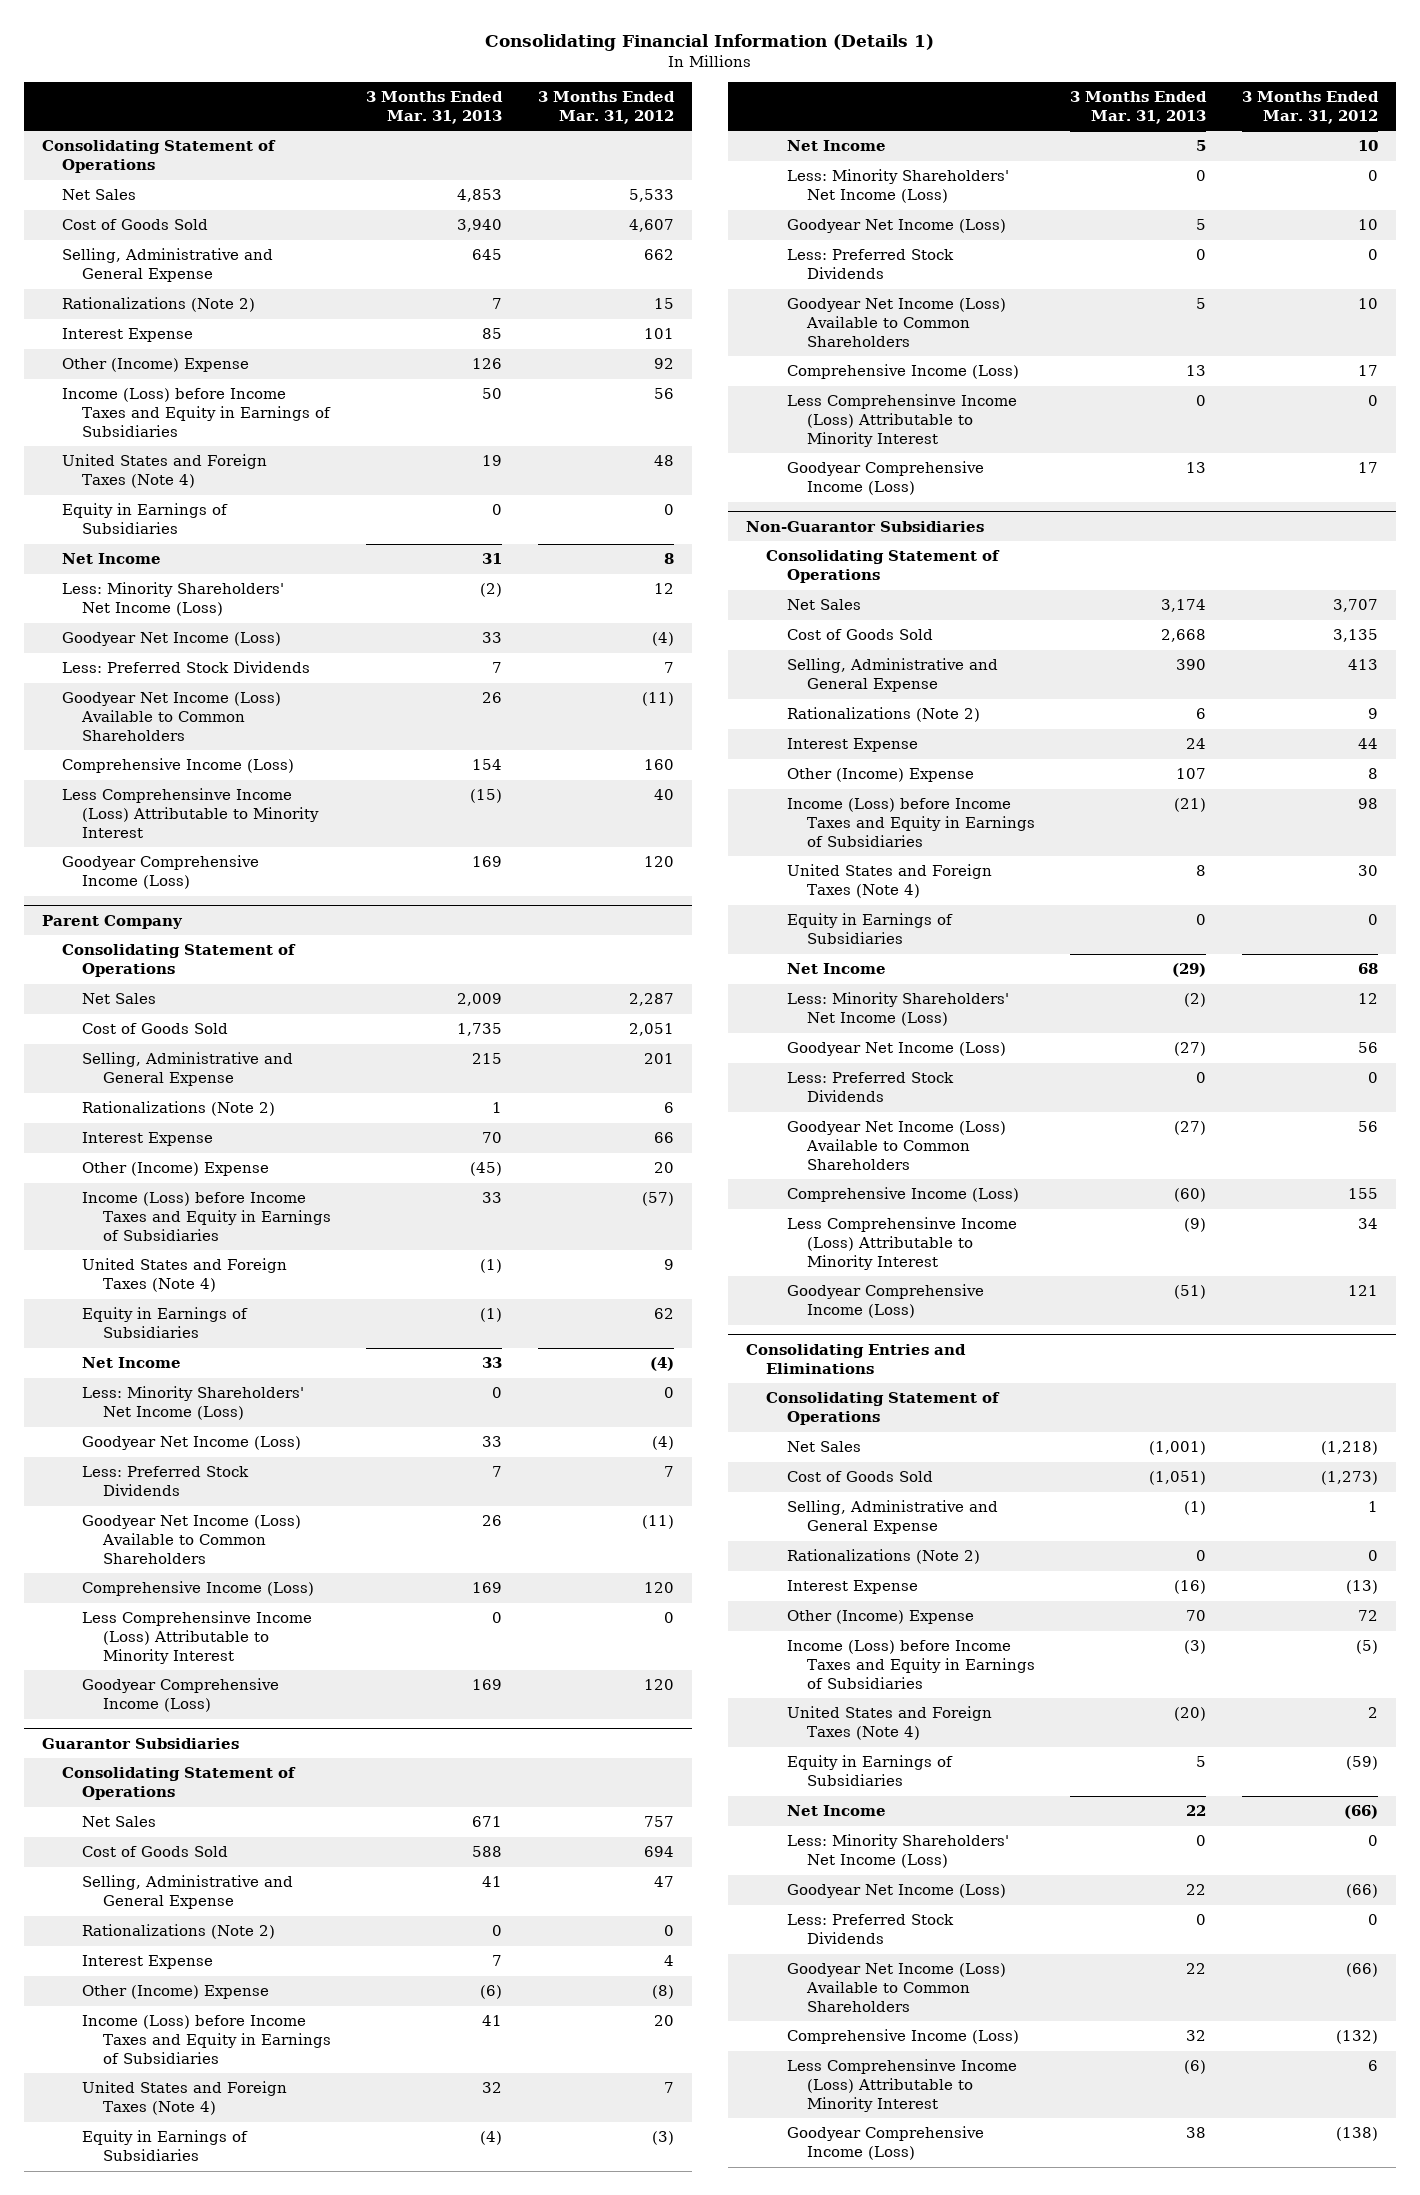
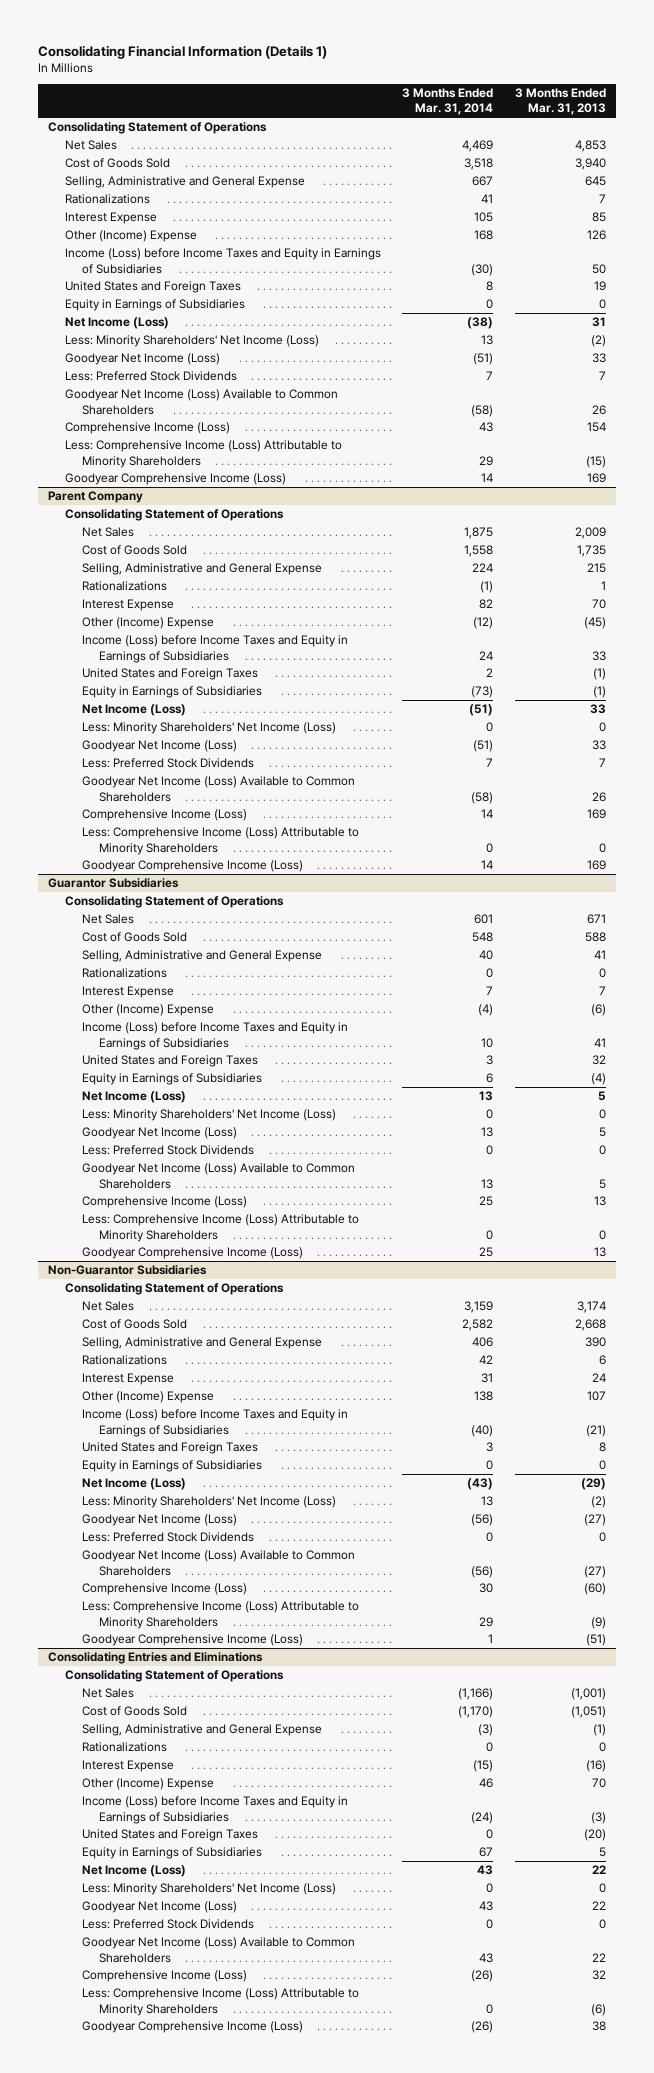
- | 3 Months Ended Mar. 31, 2013 | 3 Months Ended Mar. 31, 2012
+ | 3 Months Ended Mar. 31, 2014 | 3 Months Ended Mar. 31, 2013
- Rationalizations (Note 2) | 7 | 15
+ Rationalizations | 41 | 7
- United States and Foreign Taxes (Note 4) | 19 | 48
+ United States and Foreign Taxes | 8 | 19
- Net Income | 31 | 8
+ Net Income (Loss) | (38) | 31
- Less Comprehensinve Income (Loss) Attributable to Minority Interest | (15) | 40
+ Less: Comprehensive Income (Loss) Attributable to Minority Shareholders | 29 | (15)
@ Parent Company
- Rationalizations (Note 2) | 1 | 6
+ Rationalizations | (1) | 1
- United States and Foreign Taxes (Note 4) | (1) | 9
+ United States and Foreign Taxes | 2 | (1)
- Net Income | 33 | (4)
+ Net Income (Loss) | (51) | 33
- Less Comprehensinve Income (Loss) Attributable to Minority Interest | 0 | 0
+ Less: Comprehensive Income (Loss) Attributable to Minority Shareholders | 0 | 0
@ Guarantor Subsidiaries
- Rationalizations (Note 2) | 0 | 0
+ Rationalizations | 0 | 0
- United States and Foreign Taxes (Note 4) | 32 | 7
+ United States and Foreign Taxes | 3 | 32
- Net Income | 5 | 10
+ Net Income (Loss) | 13 | 5
- Less Comprehensinve Income (Loss) Attributable to Minority Interest | 0 | 0
+ Less: Comprehensive Income (Loss) Attributable to Minority Shareholders | 0 | 0
@ Non-Guarantor Subsidiaries
- Rationalizations (Note 2) | 6 | 9
+ Rationalizations | 42 | 6
- United States and Foreign Taxes (Note 4) | 8 | 30
+ United States and Foreign Taxes | 3 | 8
- Net Income | (29) | 68
+ Net Income (Loss) | (43) | (29)
- Less Comprehensinve Income (Loss) Attributable to Minority Interest | (9) | 34
+ Less: Comprehensive Income (Loss) Attributable to Minority Shareholders | 29 | (9)
@ Consolidating Entries and Eliminations
- Rationalizations (Note 2) | 0 | 0
+ Rationalizations | 0 | 0
- United States and Foreign Taxes (Note 4) | (20) | 2
+ United States and Foreign Taxes | 0 | (20)
- Net Income | 22 | (66)
+ Net Income (Loss) | 43 | 22
- Less Comprehensinve Income (Loss) Attributable to Minority Interest | (6) | 6
+ Less: Comprehensive Income (Loss) Attributable to Minority Shareholders | 0 | (6)

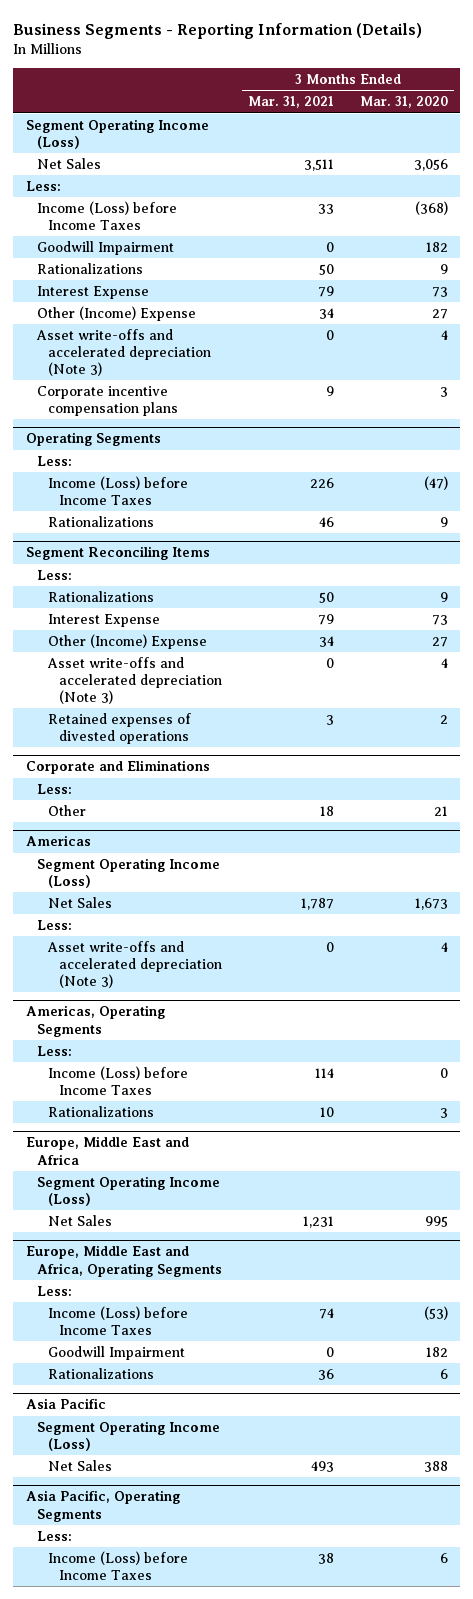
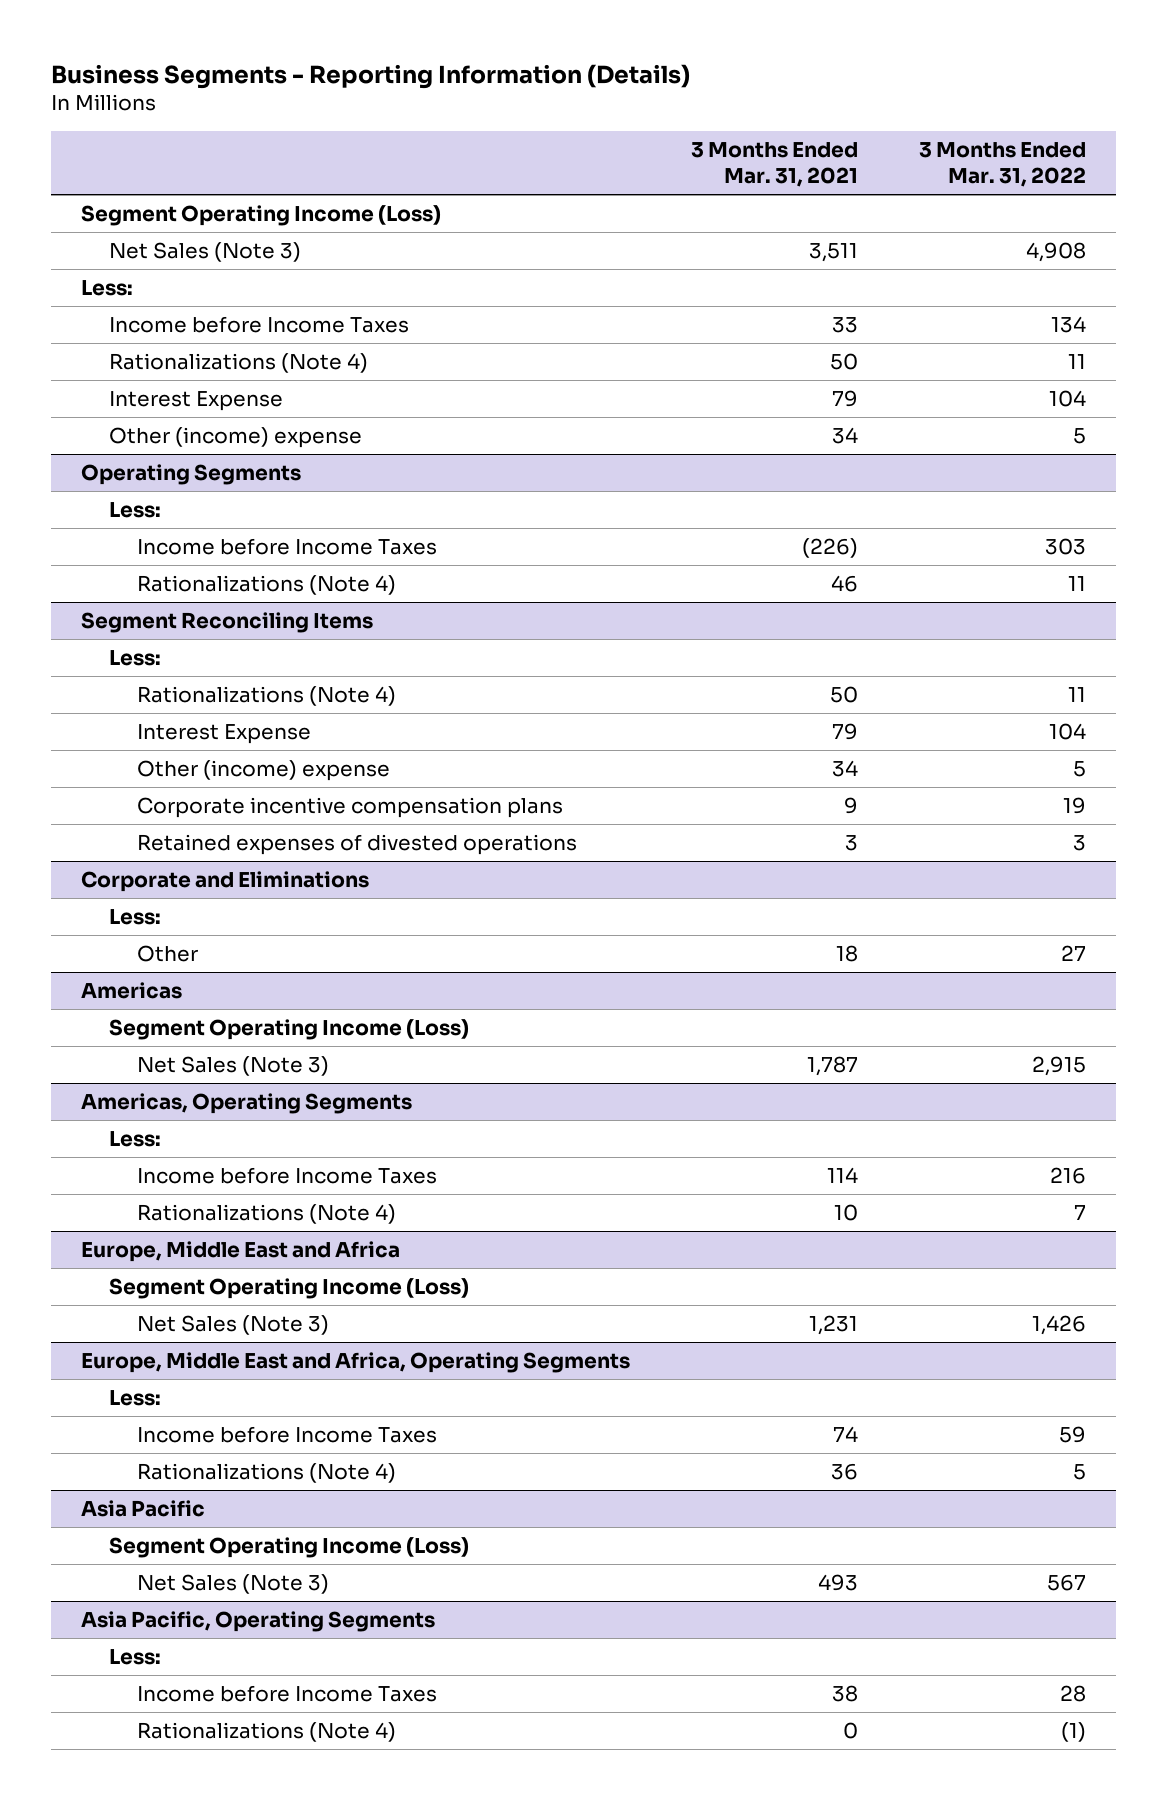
- | 3 Months Ended Mar. 31, 2021 | 3 Months Ended Mar. 31, 2020
+ | 3 Months Ended Mar. 31, 2021 | 3 Months Ended Mar. 31, 2022
- Net Sales | 3,511 | 3,056
+ Net Sales (Note 3) | 3,511 | 4,908
- Income (Loss) before Income Taxes | 33 | (368)
- Goodwill Impairment | 0 | 182
- Rationalizations | 50 | 9
+ Income before Income Taxes | 33 | 134
+ Rationalizations (Note 4) | 50 | 11
- Other (Income) Expense | 34 | 27
- Asset write-offs and accelerated depreciation (Note 3) | 0 | 4
- Corporate incentive compensation plans | 9 | 3
+ Other (income) expense | 34 | 5
@ Operating Segments
- Income (Loss) before Income Taxes | 226 | (47)
- Rationalizations | 46 | 9
+ Income before Income Taxes | (226) | 303
+ Rationalizations (Note 4) | 46 | 11
@ Segment Reconciling Items
- Rationalizations | 50 | 9
+ Rationalizations (Note 4) | 50 | 11
- Other (Income) Expense | 34 | 27
- Asset write-offs and accelerated depreciation (Note 3) | 0 | 4
+ Other (income) expense | 34 | 5
+ Corporate incentive compensation plans | 9 | 19
@ Americas
- Net Sales | 1,787 | 1,673
- Less:
- Asset write-offs and accelerated depreciation (Note 3) | 0 | 4
+ Net Sales (Note 3) | 1,787 | 2,915
@ Americas, Operating Segments
- Income (Loss) before Income Taxes | 114 | 0
- Rationalizations | 10 | 3
+ Income before Income Taxes | 114 | 216
+ Rationalizations (Note 4) | 10 | 7
@ Europe, Middle East and Africa
- Net Sales | 1,231 | 995
+ Net Sales (Note 3) | 1,231 | 1,426
@ Europe, Middle East and Africa, Operating Segments
- Income (Loss) before Income Taxes | 74 | (53)
- Goodwill Impairment | 0 | 182
- Rationalizations | 36 | 6
+ Income before Income Taxes | 74 | 59
+ Rationalizations (Note 4) | 36 | 5
@ Asia Pacific
- Net Sales | 493 | 388
+ Net Sales (Note 3) | 493 | 567
@ Asia Pacific, Operating Segments
- Income (Loss) before Income Taxes | 38 | 6
+ Income before Income Taxes | 38 | 28
+ Rationalizations (Note 4) | 0 | (1)

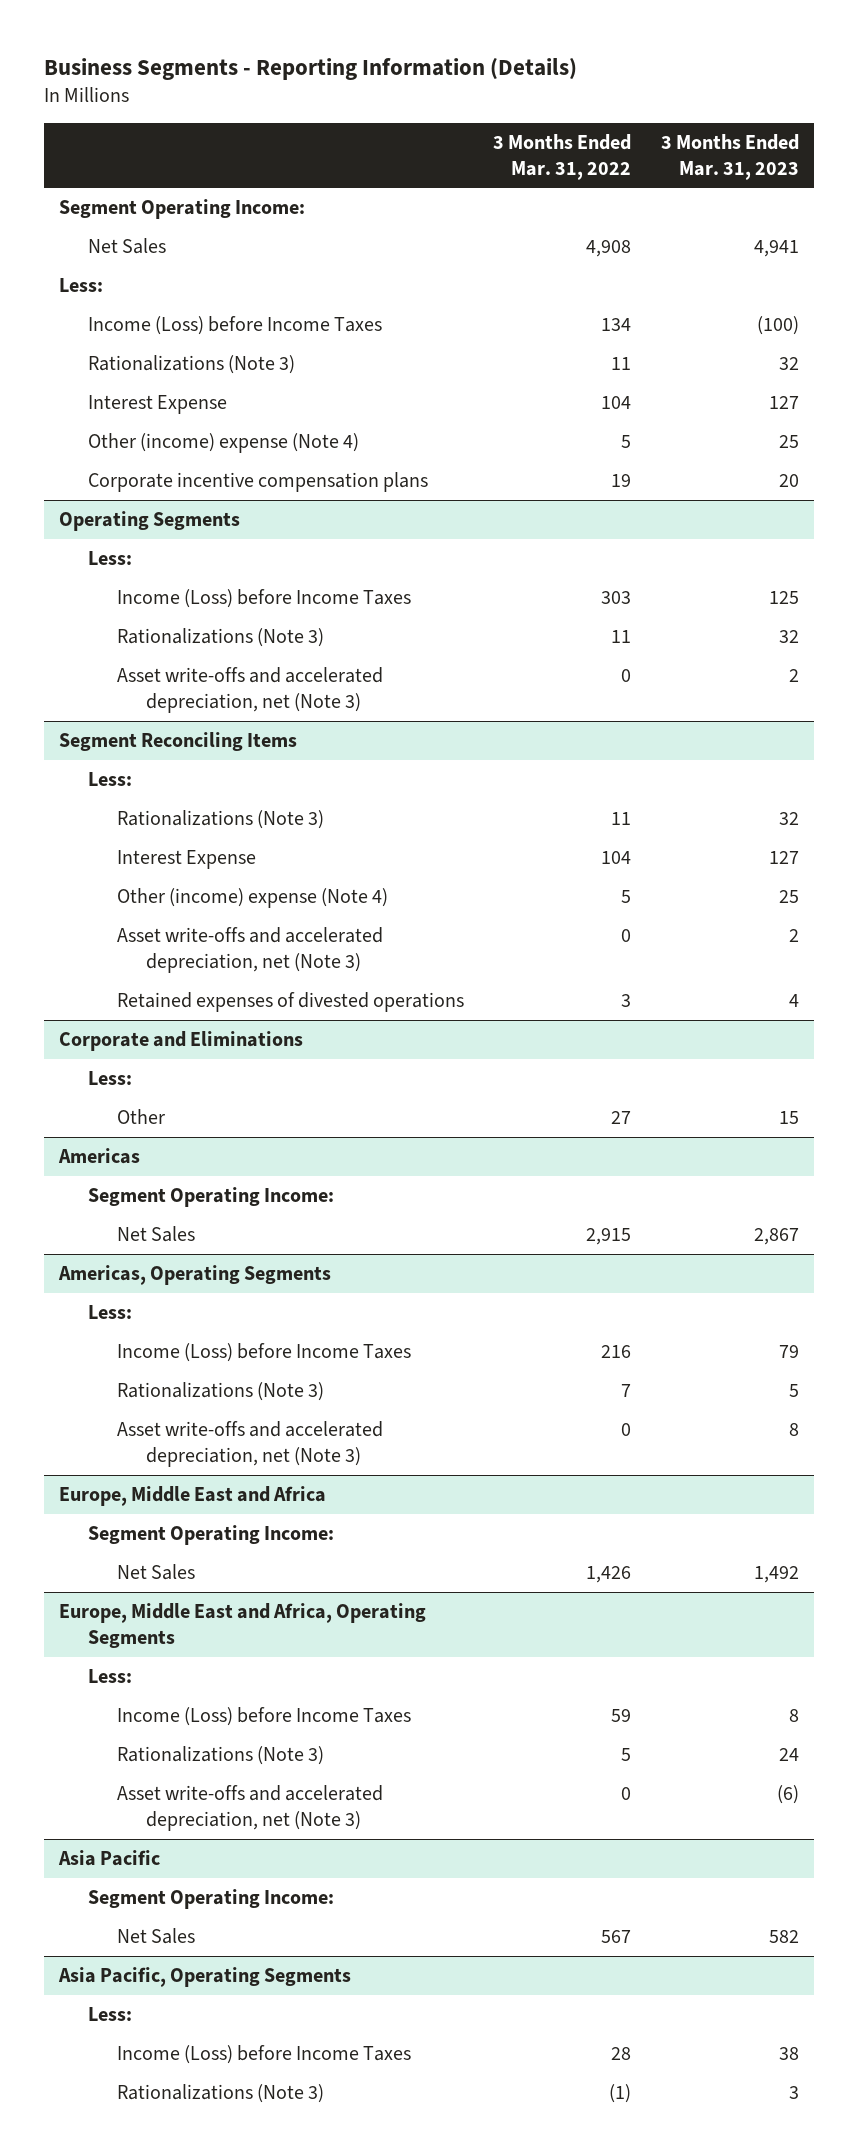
- | 3 Months Ended Mar. 31, 2021 | 3 Months Ended Mar. 31, 2022
+ | 3 Months Ended Mar. 31, 2022 | 3 Months Ended Mar. 31, 2023
- Segment Operating Income (Loss)
- Net Sales (Note 3) | 3,511 | 4,908
+ Segment Operating Income:
+ Net Sales | 4,908 | 4,941
- Income before Income Taxes | 33 | 134
- Rationalizations (Note 4) | 50 | 11
+ Income (Loss) before Income Taxes | 134 | (100)
+ Rationalizations (Note 3) | 11 | 32
- Other (income) expense | 34 | 5
+ Other (income) expense (Note 4) | 5 | 25
+ Corporate incentive compensation plans | 19 | 20
@ Operating Segments
- Income before Income Taxes | (226) | 303
- Rationalizations (Note 4) | 46 | 11
+ Income (Loss) before Income Taxes | 303 | 125
+ Rationalizations (Note 3) | 11 | 32
+ Asset write-offs and accelerated depreciation, net (Note 3) | 0 | 2
@ Segment Reconciling Items
- Rationalizations (Note 4) | 50 | 11
+ Rationalizations (Note 3) | 11 | 32
- Other (income) expense | 34 | 5
- Corporate incentive compensation plans | 9 | 19
+ Other (income) expense (Note 4) | 5 | 25
+ Asset write-offs and accelerated depreciation, net (Note 3) | 0 | 2
@ Americas
- Segment Operating Income (Loss)
- Net Sales (Note 3) | 1,787 | 2,915
+ Segment Operating Income:
+ Net Sales | 2,915 | 2,867
@ Americas, Operating Segments
- Income before Income Taxes | 114 | 216
- Rationalizations (Note 4) | 10 | 7
+ Income (Loss) before Income Taxes | 216 | 79
+ Rationalizations (Note 3) | 7 | 5
+ Asset write-offs and accelerated depreciation, net (Note 3) | 0 | 8
@ Europe, Middle East and Africa
- Segment Operating Income (Loss)
- Net Sales (Note 3) | 1,231 | 1,426
+ Segment Operating Income:
+ Net Sales | 1,426 | 1,492
@ Europe, Middle East and Africa, Operating Segments
- Income before Income Taxes | 74 | 59
- Rationalizations (Note 4) | 36 | 5
+ Income (Loss) before Income Taxes | 59 | 8
+ Rationalizations (Note 3) | 5 | 24
+ Asset write-offs and accelerated depreciation, net (Note 3) | 0 | (6)
@ Asia Pacific
- Segment Operating Income (Loss)
- Net Sales (Note 3) | 493 | 567
+ Segment Operating Income:
+ Net Sales | 567 | 582
@ Asia Pacific, Operating Segments
- Income before Income Taxes | 38 | 28
- Rationalizations (Note 4) | 0 | (1)
+ Income (Loss) before Income Taxes | 28 | 38
+ Rationalizations (Note 3) | (1) | 3

